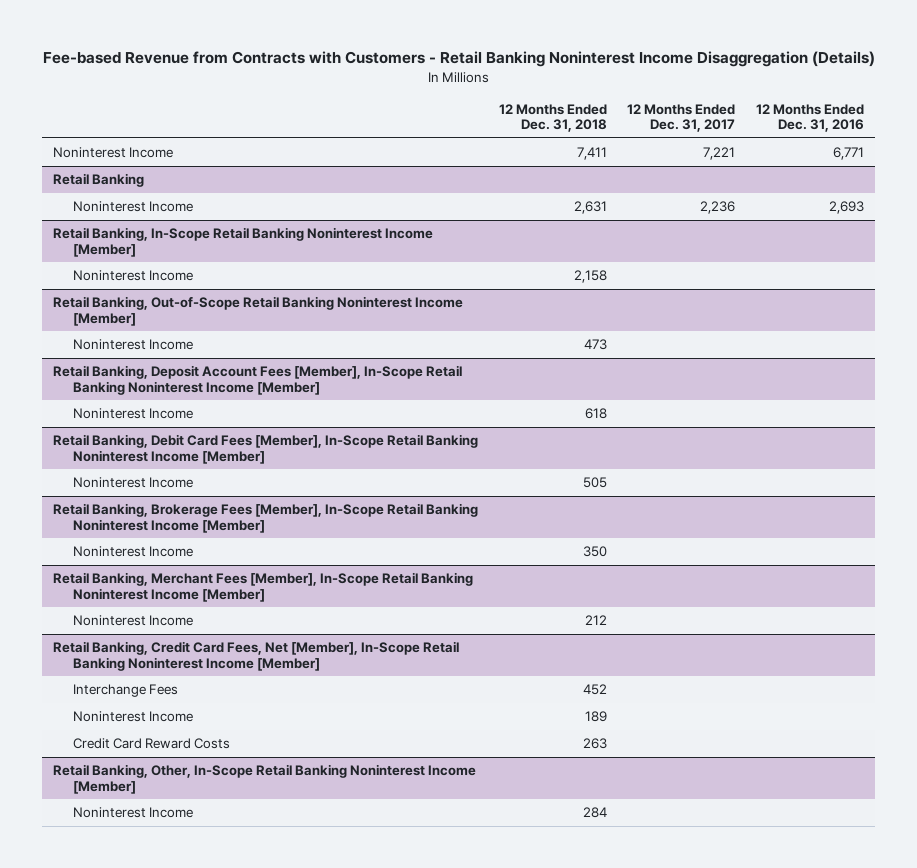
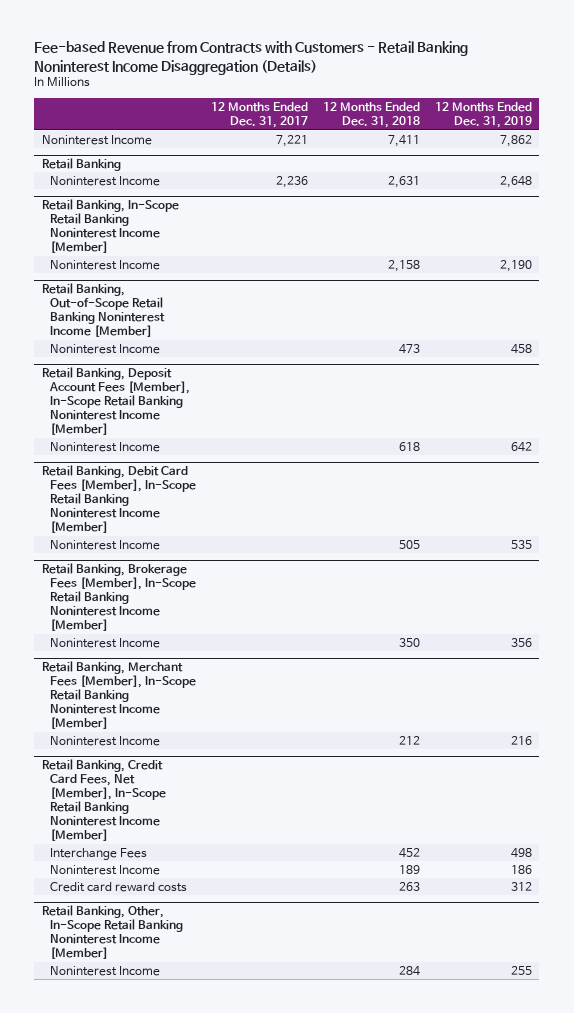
- | 12 Months Ended Dec. 31, 2018 | 12 Months Ended Dec. 31, 2017 | 12 Months Ended Dec. 31, 2016
+ | 12 Months Ended Dec. 31, 2017 | 12 Months Ended Dec. 31, 2018 | 12 Months Ended Dec. 31, 2019
@ Retail Banking, Credit Card Fees, Net [Member], In-Scope Retail Banking Noninterest Income [Member]
- Credit Card Reward Costs | 263 | |
+ Credit card reward costs | | 263 | 312

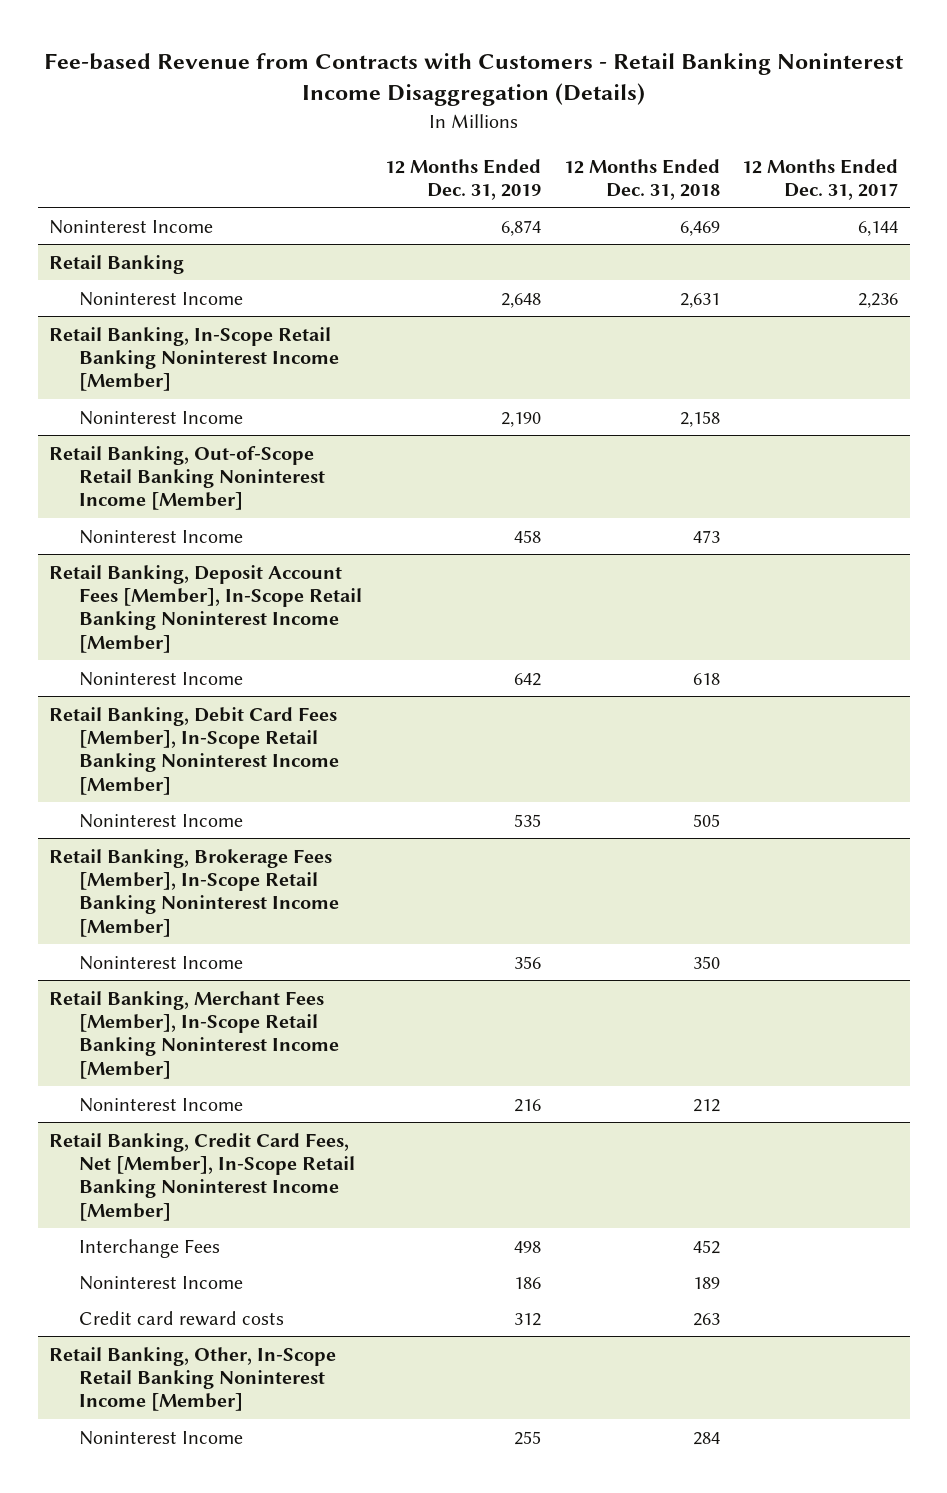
- | 12 Months Ended Dec. 31, 2017 | 12 Months Ended Dec. 31, 2018 | 12 Months Ended Dec. 31, 2019
+ | 12 Months Ended Dec. 31, 2019 | 12 Months Ended Dec. 31, 2018 | 12 Months Ended Dec. 31, 2017
- Noninterest Income | 7,221 | 7,411 | 7,862
+ Noninterest Income | 6,874 | 6,469 | 6,144

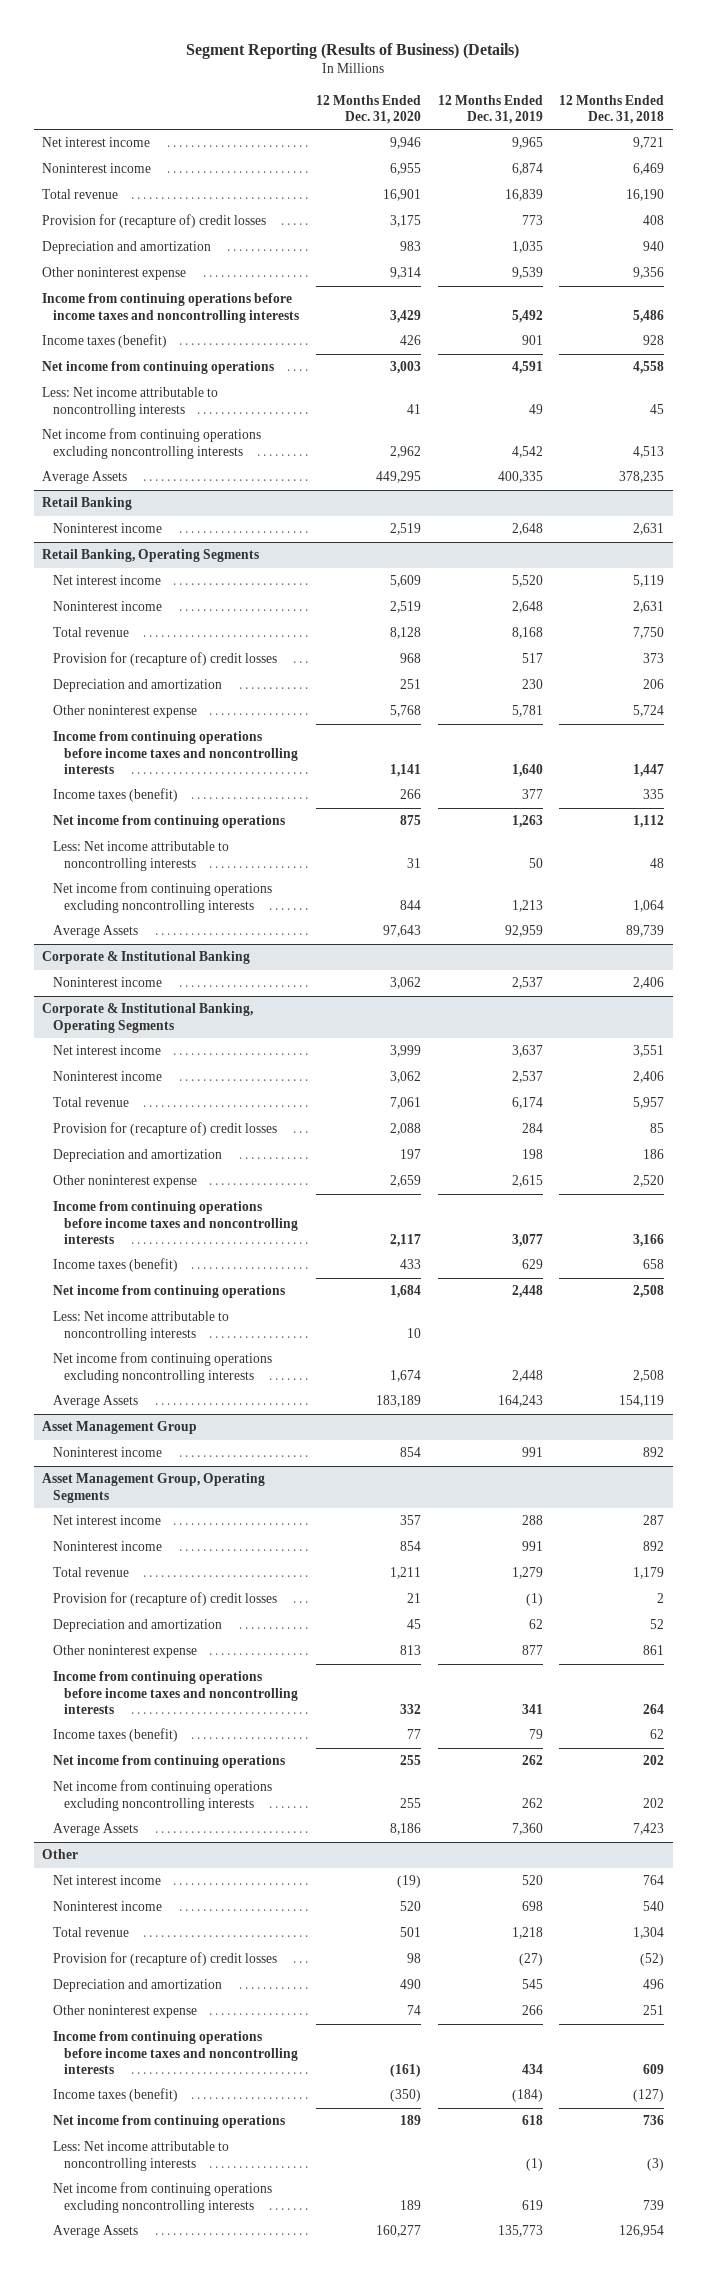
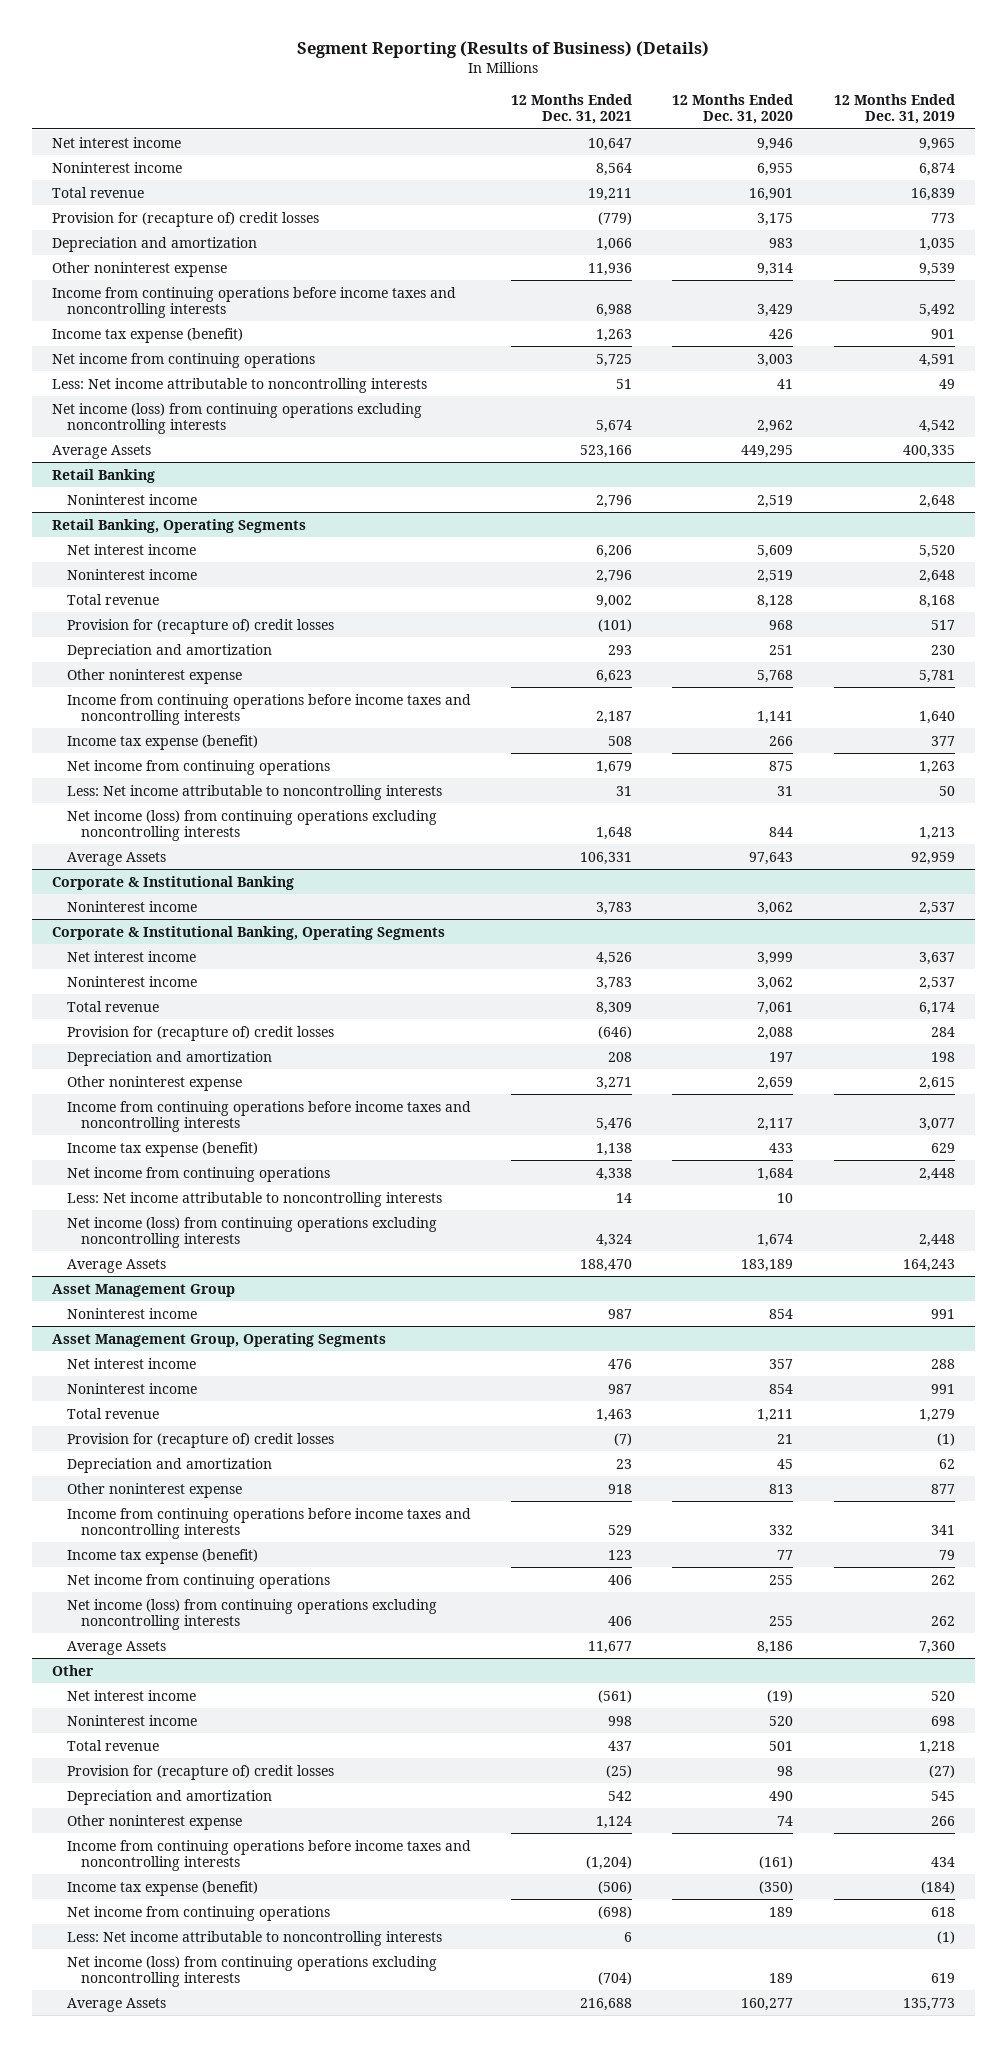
- | 12 Months Ended Dec. 31, 2020 | 12 Months Ended Dec. 31, 2019 | 12 Months Ended Dec. 31, 2018
+ | 12 Months Ended Dec. 31, 2021 | 12 Months Ended Dec. 31, 2020 | 12 Months Ended Dec. 31, 2019
- Income taxes (benefit) | 426 | 901 | 928
+ Income tax expense (benefit) | 1,263 | 426 | 901
- Net income from continuing operations excluding noncontrolling interests | 2,962 | 4,542 | 4,513
+ Net income (loss) from continuing operations excluding noncontrolling interests | 5,674 | 2,962 | 4,542
@ Retail Banking, Operating Segments
- Income taxes (benefit) | 266 | 377 | 335
+ Income tax expense (benefit) | 508 | 266 | 377
- Net income from continuing operations excluding noncontrolling interests | 844 | 1,213 | 1,064
+ Net income (loss) from continuing operations excluding noncontrolling interests | 1,648 | 844 | 1,213
@ Corporate & Institutional Banking, Operating Segments
- Income taxes (benefit) | 433 | 629 | 658
+ Income tax expense (benefit) | 1,138 | 433 | 629
- Net income from continuing operations excluding noncontrolling interests | 1,674 | 2,448 | 2,508
+ Net income (loss) from continuing operations excluding noncontrolling interests | 4,324 | 1,674 | 2,448
@ Asset Management Group, Operating Segments
- Income taxes (benefit) | 77 | 79 | 62
+ Income tax expense (benefit) | 123 | 77 | 79
- Net income from continuing operations excluding noncontrolling interests | 255 | 262 | 202
+ Net income (loss) from continuing operations excluding noncontrolling interests | 406 | 255 | 262
@ Other
- Income taxes (benefit) | (350) | (184) | (127)
+ Income tax expense (benefit) | (506) | (350) | (184)
- Net income from continuing operations excluding noncontrolling interests | 189 | 619 | 739
+ Net income (loss) from continuing operations excluding noncontrolling interests | (704) | 189 | 619

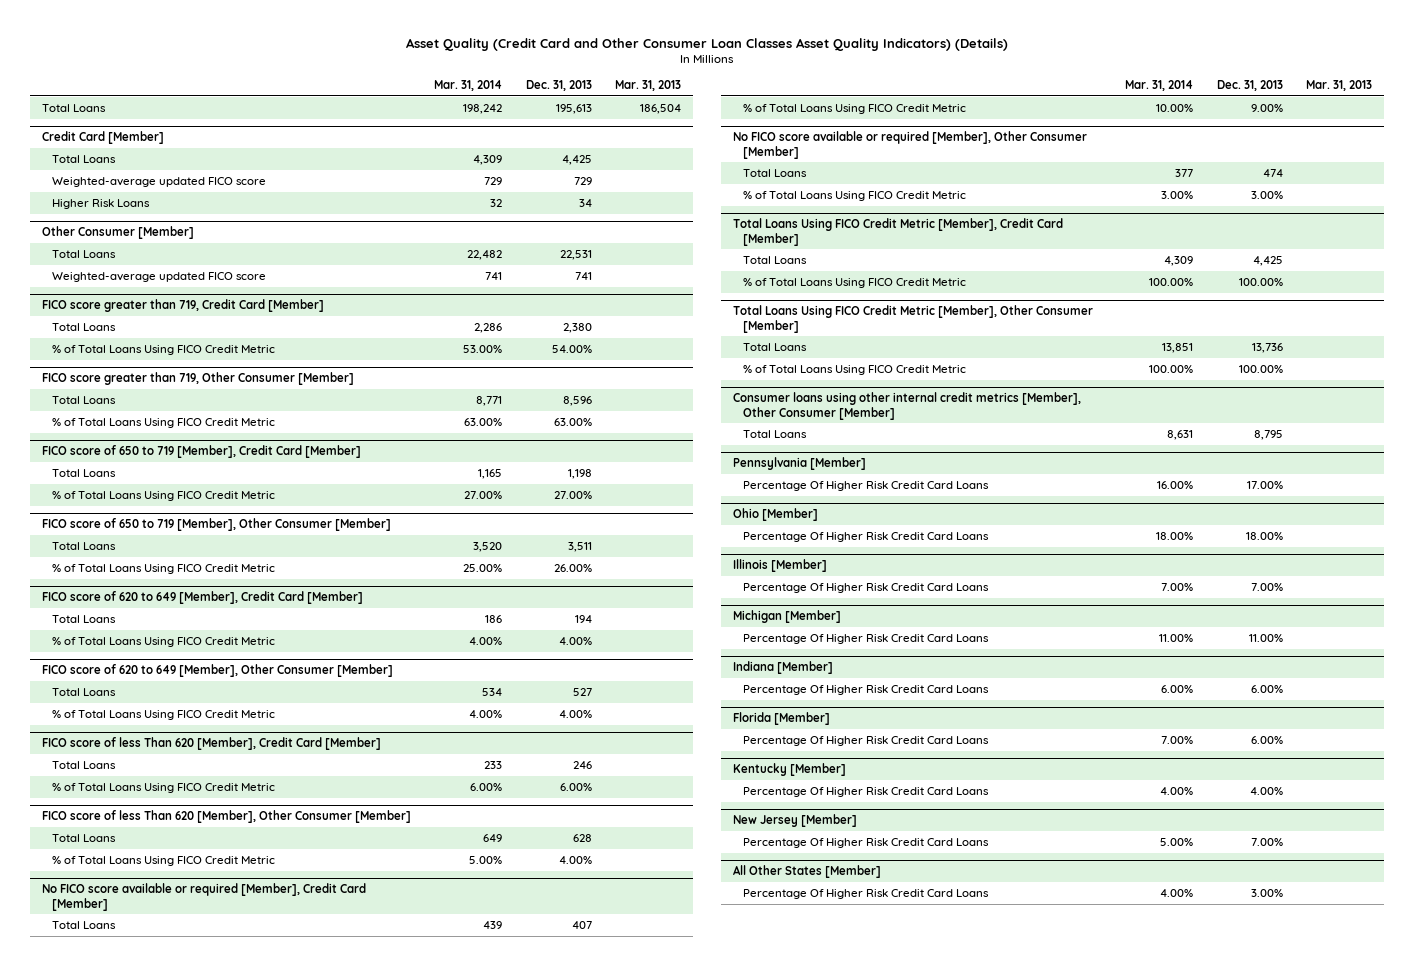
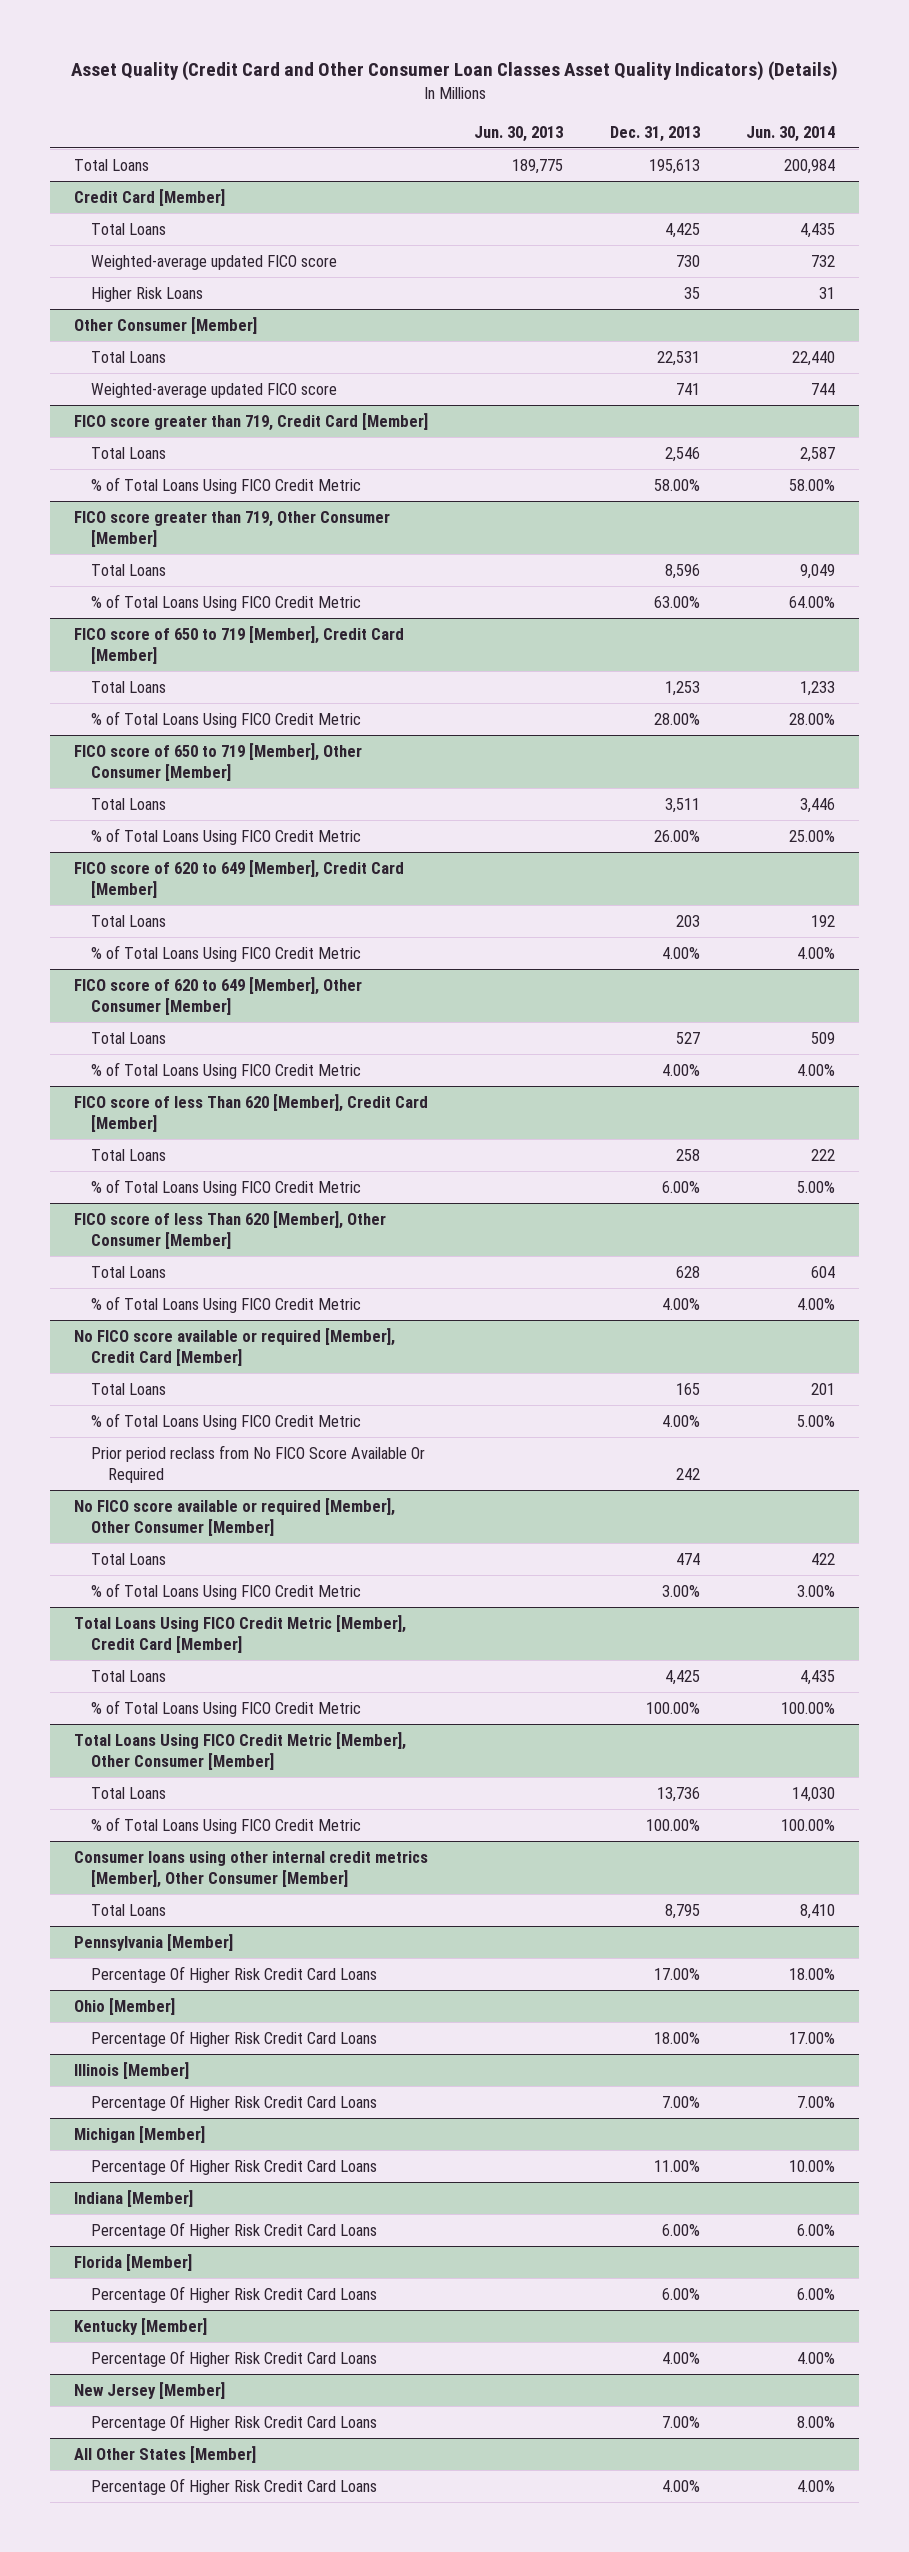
- | Mar. 31, 2014 | Dec. 31, 2013 | Mar. 31, 2013
+ | Jun. 30, 2013 | Dec. 31, 2013 | Jun. 30, 2014
@ Credit Card [Member]
- Weighted-average updated FICO score | 729 | 729 |
- Higher Risk Loans | 32 | 34 |
+ Weighted-average updated FICO score | | 730 | 732
+ Higher Risk Loans | | 35 | 31
@ FICO score greater than 719, Credit Card [Member]
- Total Loans | 2,286 | 2,380 |
- % of Total Loans Using FICO Credit Metric | 53.00% | 54.00% |
+ Total Loans | | 2,546 | 2,587
+ % of Total Loans Using FICO Credit Metric | | 58.00% | 58.00%
@ FICO score of 650 to 719 [Member], Credit Card [Member]
- Total Loans | 1,165 | 1,198 |
- % of Total Loans Using FICO Credit Metric | 27.00% | 27.00% |
+ Total Loans | | 1,253 | 1,233
+ % of Total Loans Using FICO Credit Metric | | 28.00% | 28.00%
@ FICO score of 620 to 649 [Member], Credit Card [Member]
- Total Loans | 186 | 194 |
+ Total Loans | | 203 | 192
@ FICO score of less Than 620 [Member], Credit Card [Member]
- Total Loans | 233 | 246 |
+ Total Loans | | 258 | 222
@ No FICO score available or required [Member], Credit Card [Member]
- Total Loans | 439 | 407 |
- % of Total Loans Using FICO Credit Metric | 10.00% | 9.00% |
+ Total Loans | | 165 | 201
+ % of Total Loans Using FICO Credit Metric | | 4.00% | 5.00%
+ Prior period reclass from No FICO Score Available Or Required | | 242 |
@ All Other States [Member]
- Percentage Of Higher Risk Credit Card Loans | 4.00% | 3.00% |
+ Percentage Of Higher Risk Credit Card Loans | | 4.00% | 4.00%

